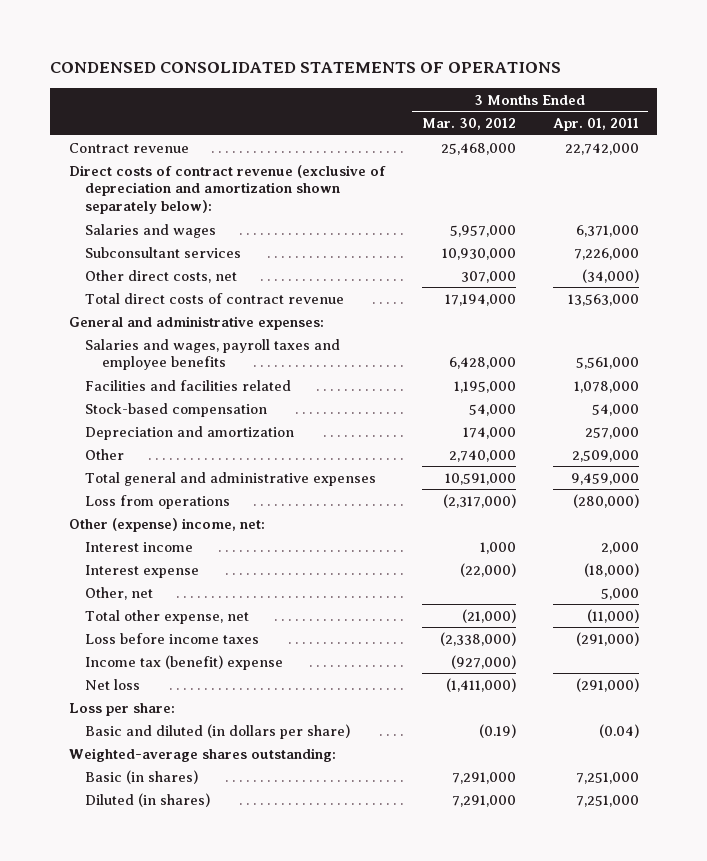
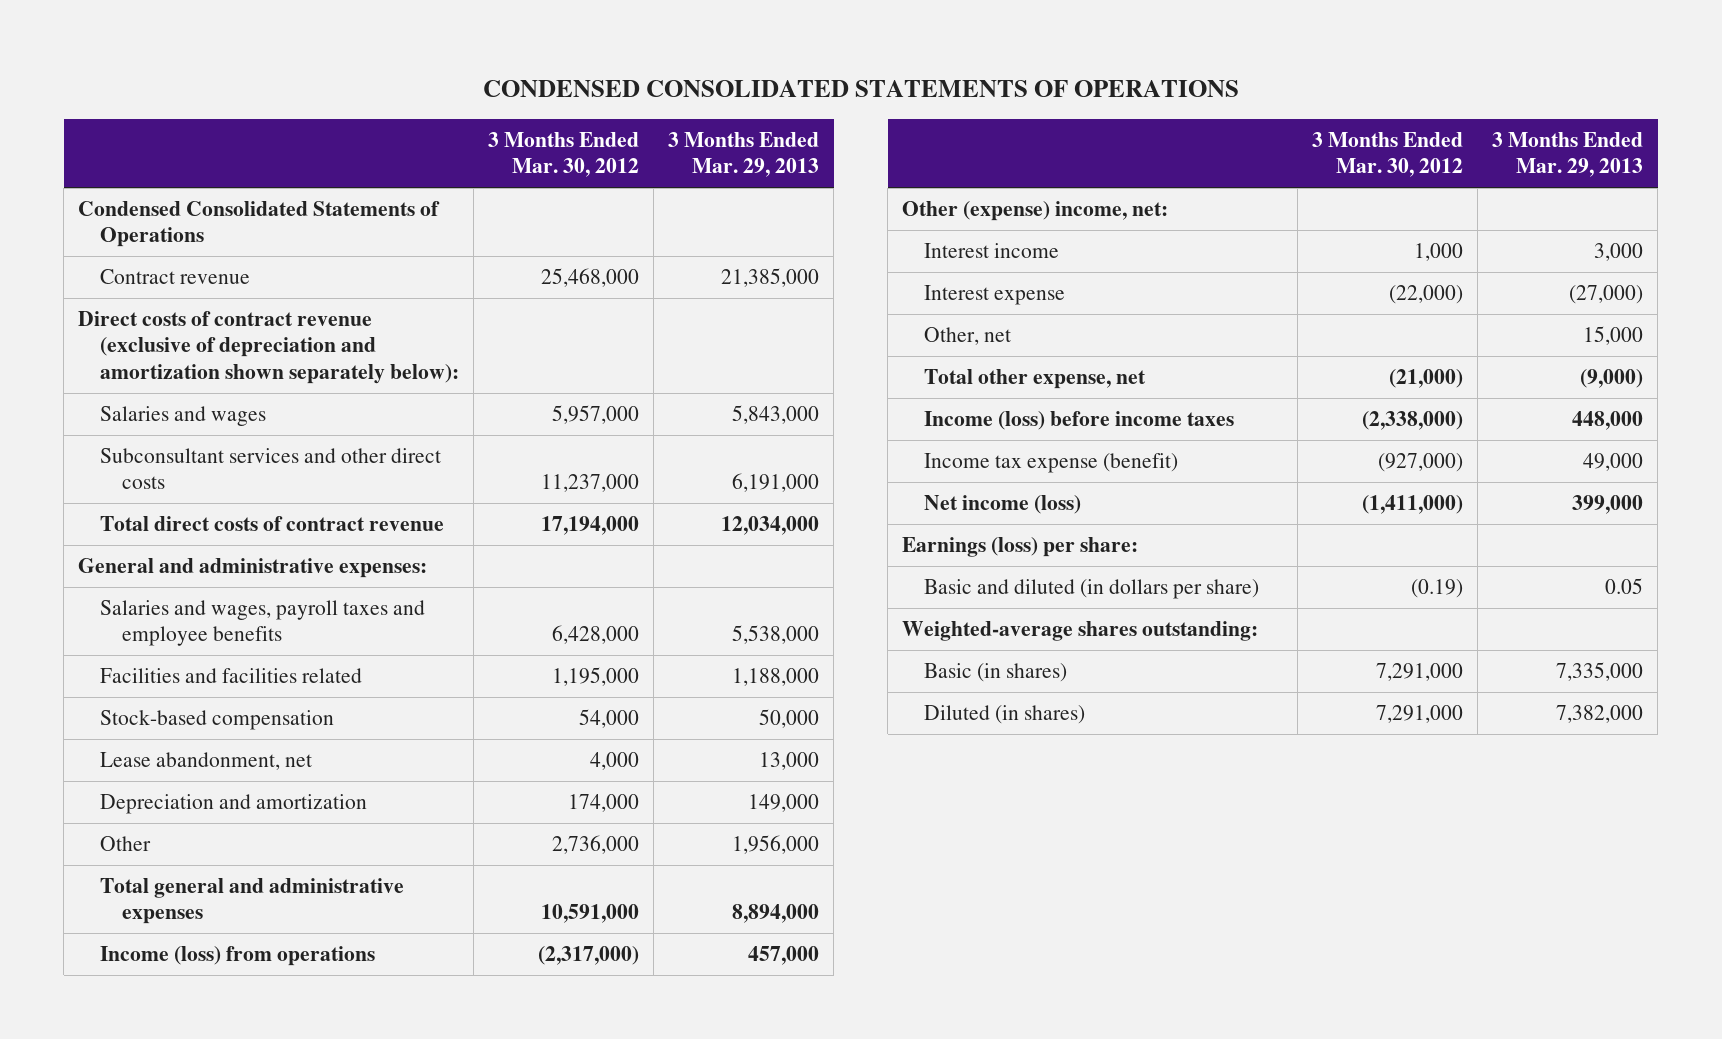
- | 3 Months Ended Mar. 30, 2012 | 3 Months Ended Apr. 01, 2011
+ | 3 Months Ended Mar. 30, 2012 | 3 Months Ended Mar. 29, 2013
+ Condensed Consolidated Statements of Operations
- Subconsultant services | 10,930,000 | 7,226,000
- Other direct costs, net | 307,000 | (34,000)
+ Subconsultant services and other direct costs | 11,237,000 | 6,191,000
+ Lease abandonment, net | 4,000 | 13,000
- Other | 2,740,000 | 2,509,000
+ Other | 2,736,000 | 1,956,000
- Loss from operations | (2,317,000) | (280,000)
+ Income (loss) from operations | (2,317,000) | 457,000
- Loss before income taxes | (2,338,000) | (291,000)
- Income tax (benefit) expense | (927,000) |
- Net loss | (1,411,000) | (291,000)
- Loss per share:
+ Income (loss) before income taxes | (2,338,000) | 448,000
+ Income tax expense (benefit) | (927,000) | 49,000
+ Net income (loss) | (1,411,000) | 399,000
+ Earnings (loss) per share:

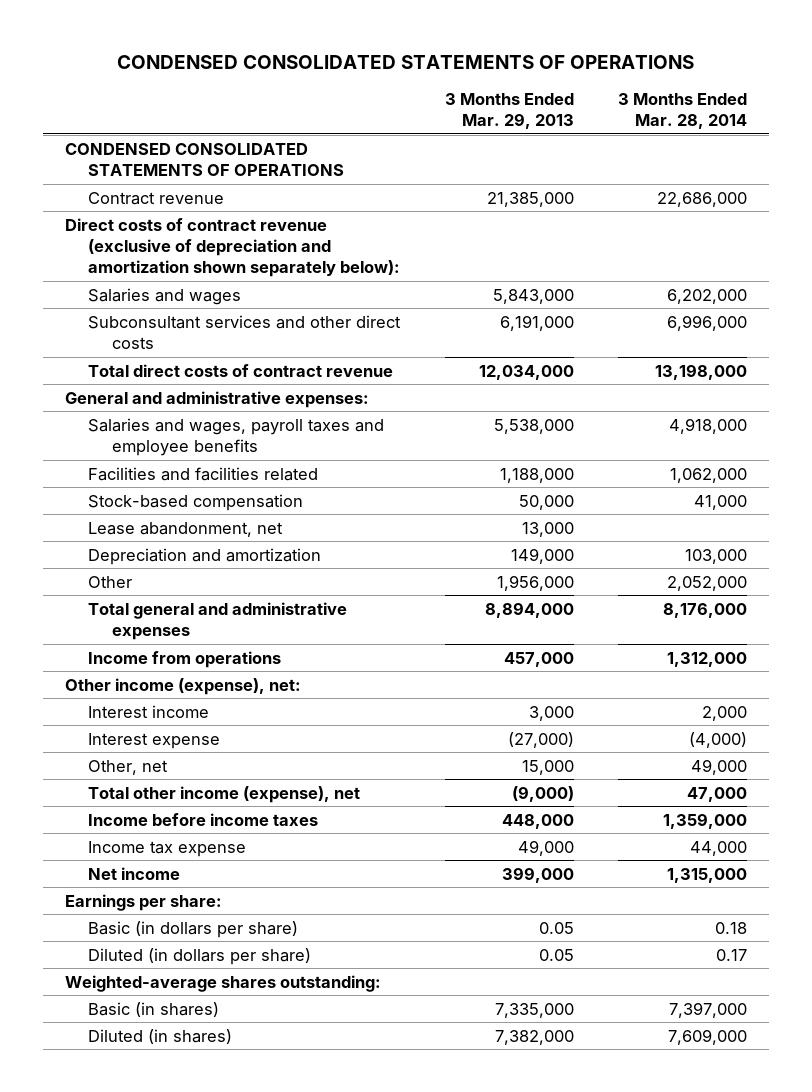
- | 3 Months Ended Mar. 30, 2012 | 3 Months Ended Mar. 29, 2013
+ | 3 Months Ended Mar. 29, 2013 | 3 Months Ended Mar. 28, 2014
- Condensed Consolidated Statements of Operations
+ CONDENSED CONSOLIDATED STATEMENTS OF OPERATIONS
- Income (loss) from operations | (2,317,000) | 457,000
- Other (expense) income, net:
+ Income from operations | 457,000 | 1,312,000
+ Other income (expense), net:
- Total other expense, net | (21,000) | (9,000)
- Income (loss) before income taxes | (2,338,000) | 448,000
- Income tax expense (benefit) | (927,000) | 49,000
- Net income (loss) | (1,411,000) | 399,000
- Earnings (loss) per share:
- Basic and diluted (in dollars per share) | (0.19) | 0.05
+ Total other income (expense), net | (9,000) | 47,000
+ Income before income taxes | 448,000 | 1,359,000
+ Income tax expense | 49,000 | 44,000
+ Net income | 399,000 | 1,315,000
+ Earnings per share:
+ Basic (in dollars per share) | 0.05 | 0.18
+ Diluted (in dollars per share) | 0.05 | 0.17

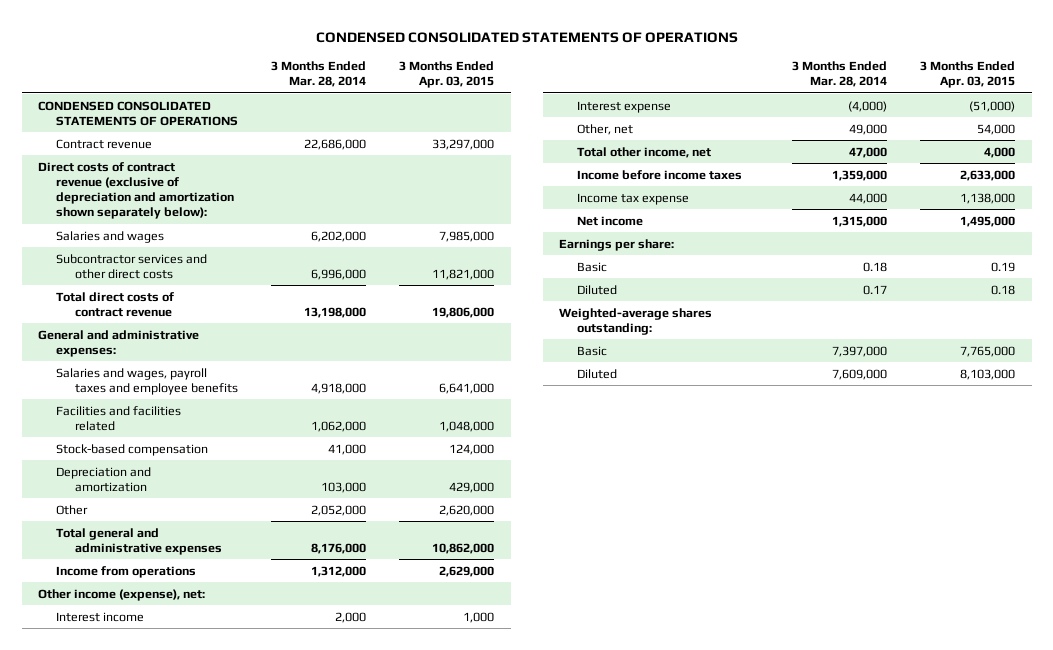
- | 3 Months Ended Mar. 29, 2013 | 3 Months Ended Mar. 28, 2014
+ | 3 Months Ended Mar. 28, 2014 | 3 Months Ended Apr. 03, 2015
- Subconsultant services and other direct costs | 6,191,000 | 6,996,000
+ Subcontractor services and other direct costs | 6,996,000 | 11,821,000
- Lease abandonment, net | 13,000 |
- Total other income (expense), net | (9,000) | 47,000
+ Total other income, net | 47,000 | 4,000
- Basic (in dollars per share) | 0.05 | 0.18
- Diluted (in dollars per share) | 0.05 | 0.17
+ Basic | 0.18 | 0.19
+ Diluted | 0.17 | 0.18
- Basic (in shares) | 7,335,000 | 7,397,000
- Diluted (in shares) | 7,382,000 | 7,609,000
+ Basic | 7,397,000 | 7,765,000
+ Diluted | 7,609,000 | 8,103,000

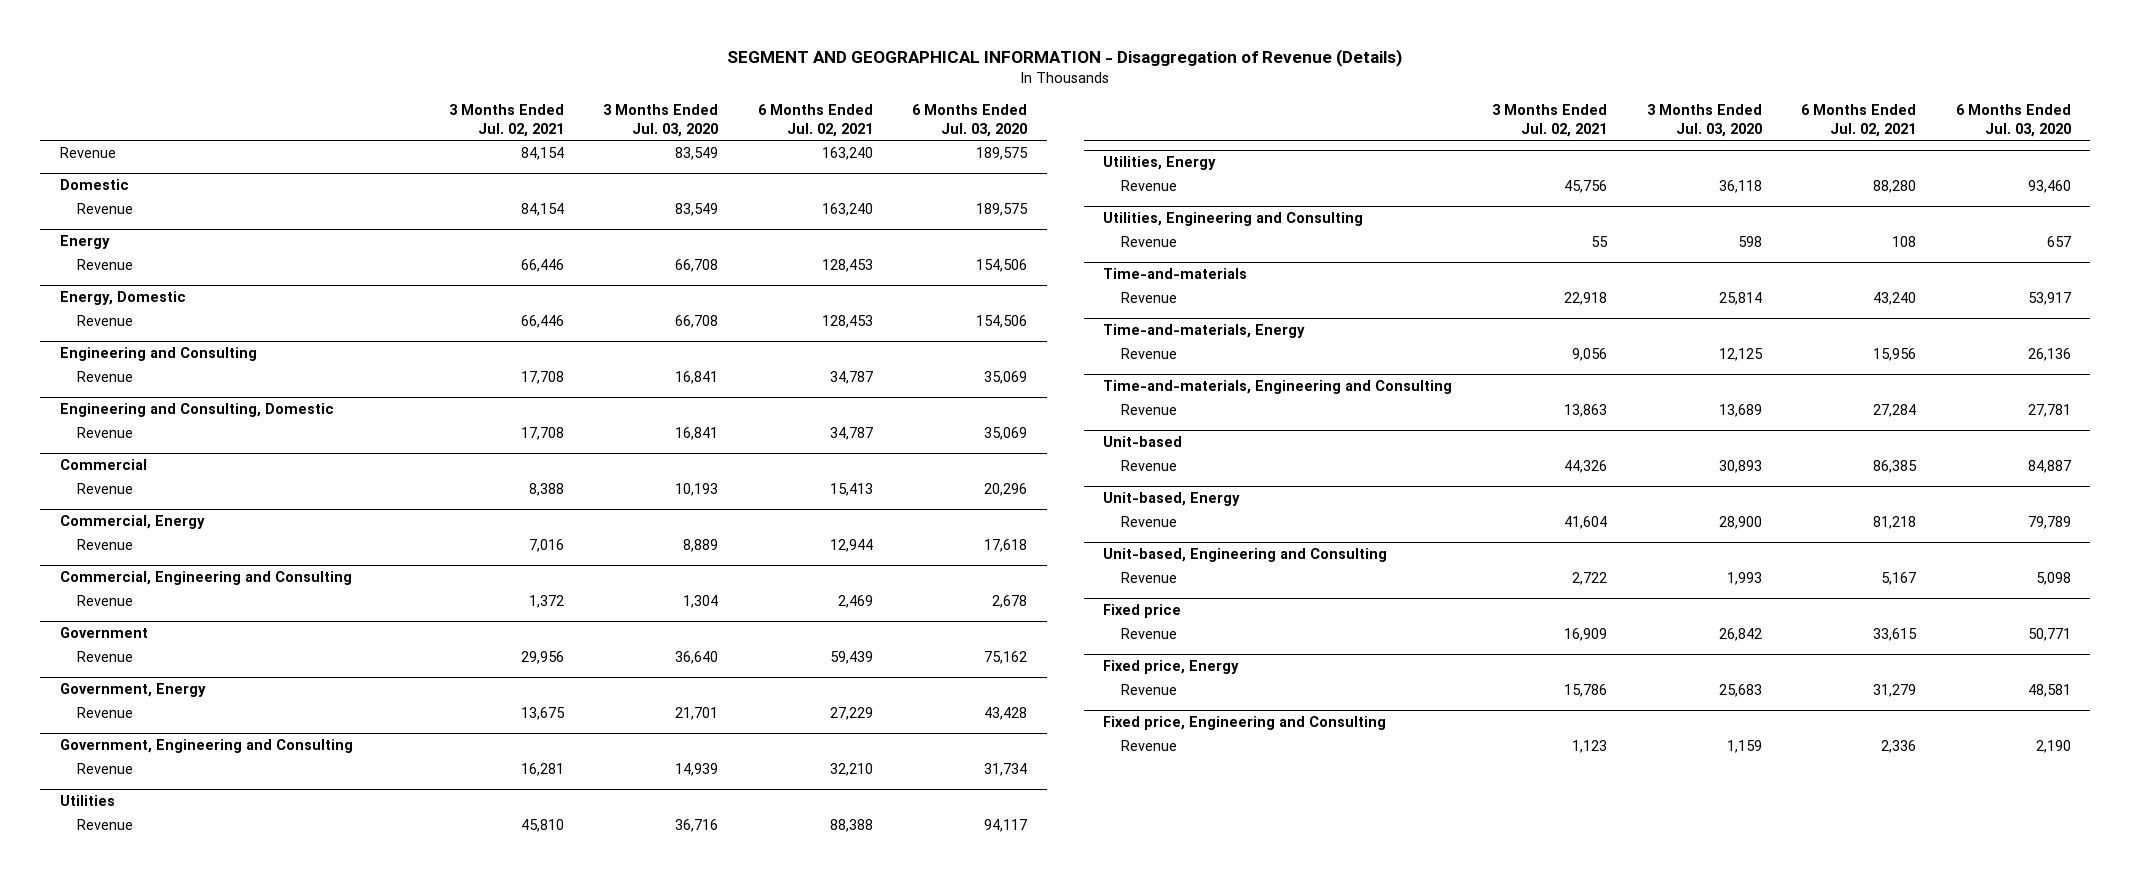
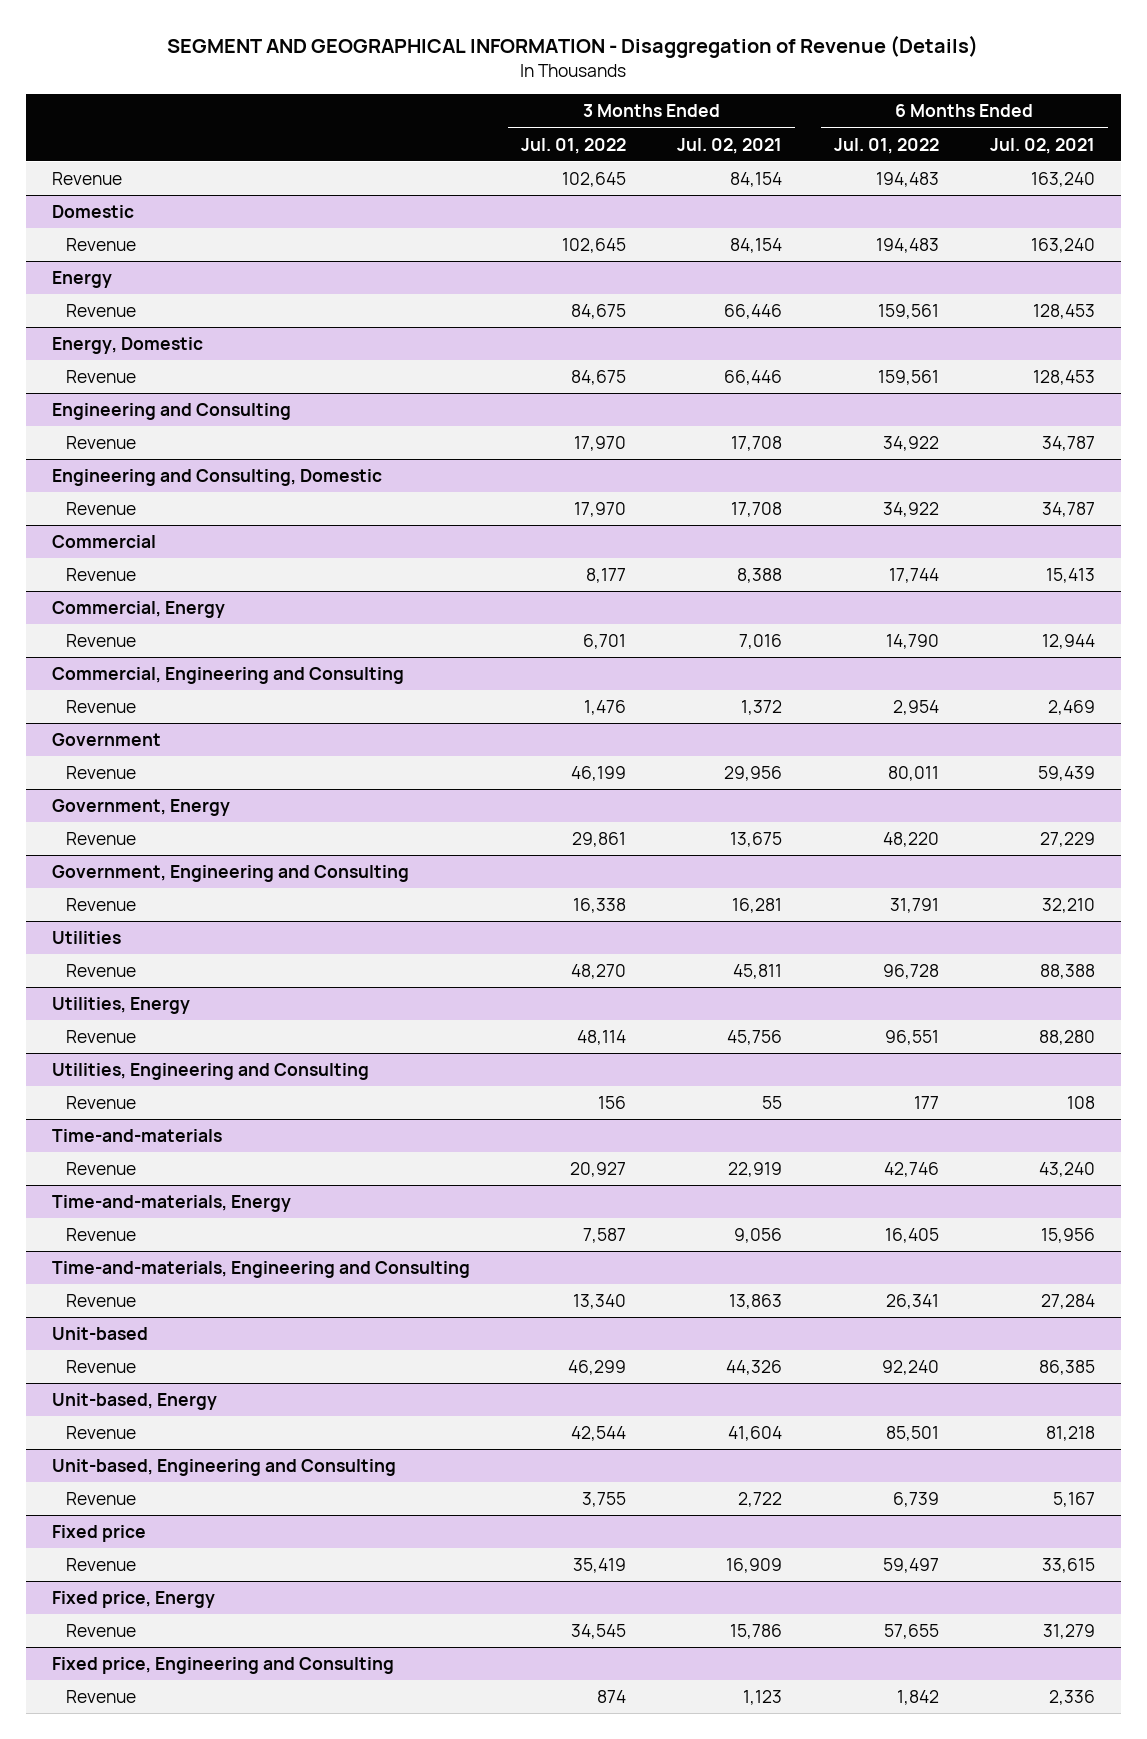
- | 3 Months Ended Jul. 02, 2021 | 3 Months Ended Jul. 03, 2020 | 6 Months Ended Jul. 02, 2021 | 6 Months Ended Jul. 03, 2020
+ | 3 Months Ended Jul. 01, 2022 | 3 Months Ended Jul. 02, 2021 | 6 Months Ended Jul. 01, 2022 | 6 Months Ended Jul. 02, 2021
@ Utilities
- Revenue | 45,810 | 36,716 | 88,388 | 94,117
+ Revenue | 48,270 | 45,811 | 96,728 | 88,388
@ Time-and-materials
- Revenue | 22,918 | 25,814 | 43,240 | 53,917
+ Revenue | 20,927 | 22,919 | 42,746 | 43,240

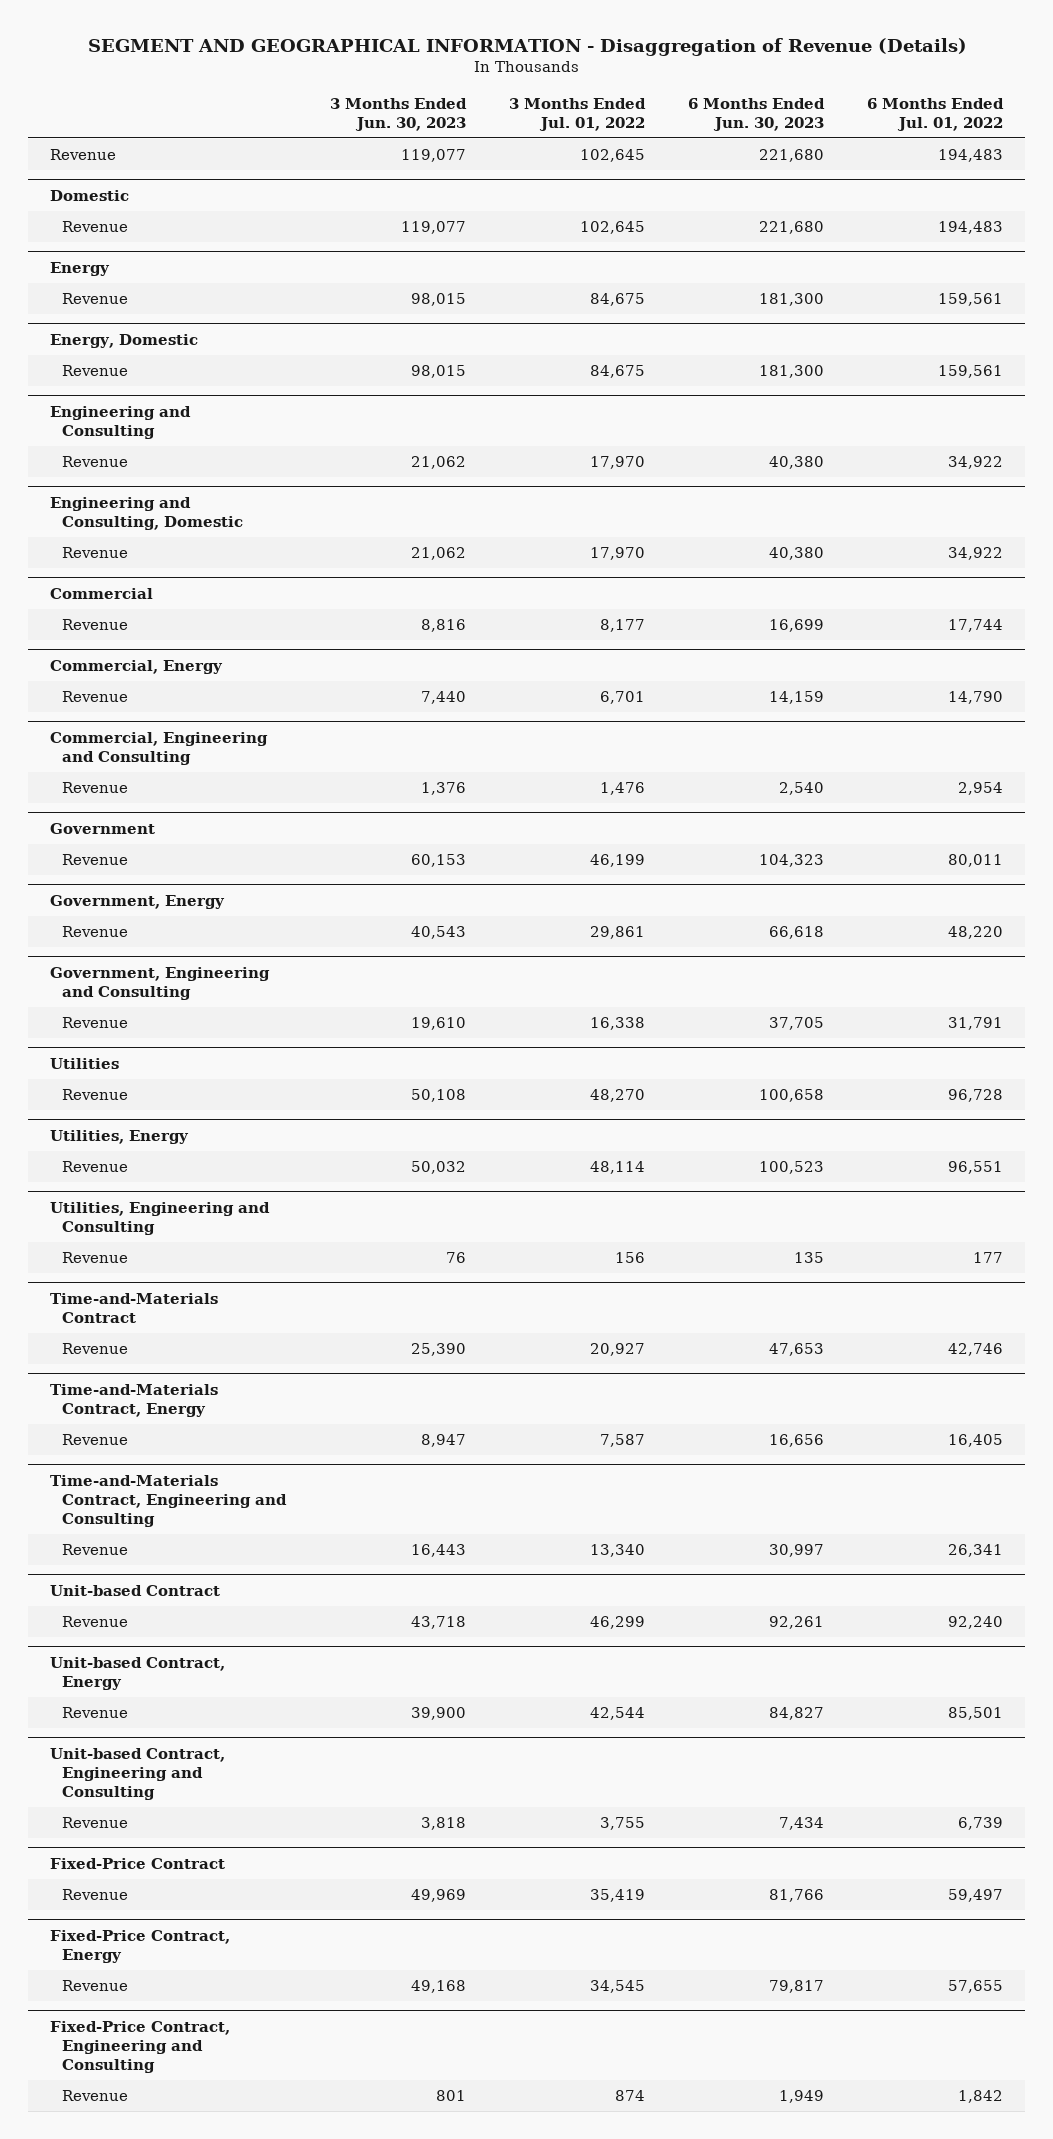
- | 3 Months Ended Jul. 01, 2022 | 3 Months Ended Jul. 02, 2021 | 6 Months Ended Jul. 01, 2022 | 6 Months Ended Jul. 02, 2021
+ | 3 Months Ended Jun. 30, 2023 | 3 Months Ended Jul. 01, 2022 | 6 Months Ended Jun. 30, 2023 | 6 Months Ended Jul. 01, 2022
- Time-and-materials
+ Time-and-Materials Contract
- Time-and-materials, Energy
+ Time-and-Materials Contract, Energy
- Time-and-materials, Engineering and Consulting
+ Time-and-Materials Contract, Engineering and Consulting
- Unit-based
+ Unit-based Contract
- Unit-based, Energy
+ Unit-based Contract, Energy
- Unit-based, Engineering and Consulting
+ Unit-based Contract, Engineering and Consulting
- Fixed price
+ Fixed-Price Contract
- Fixed price, Energy
+ Fixed-Price Contract, Energy
- Fixed price, Engineering and Consulting
+ Fixed-Price Contract, Engineering and Consulting

